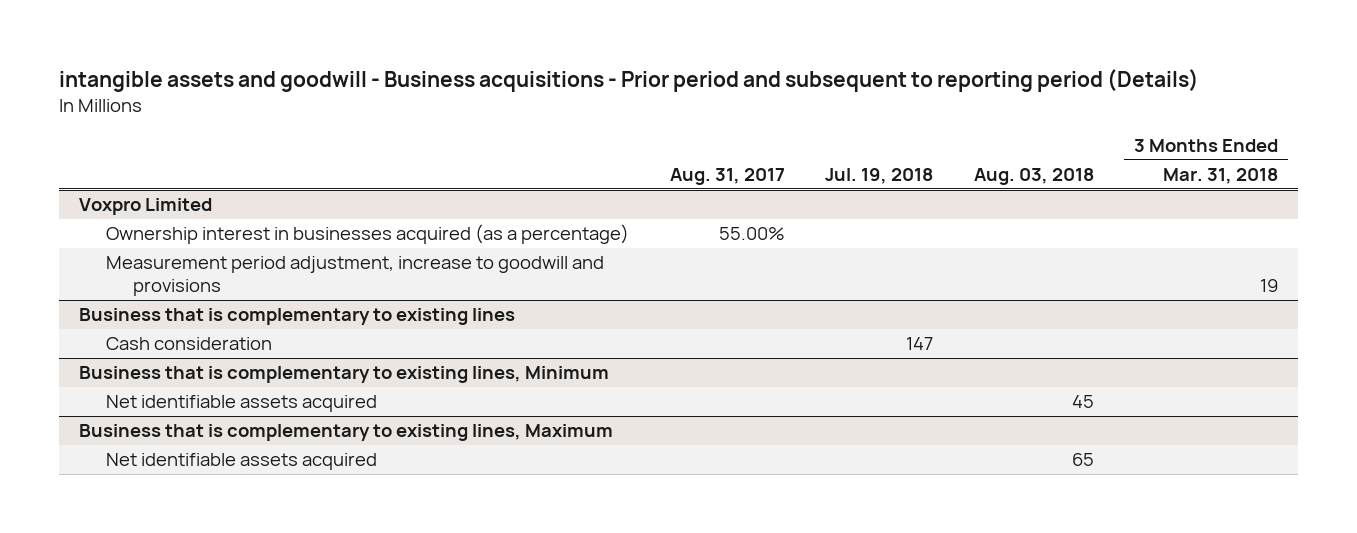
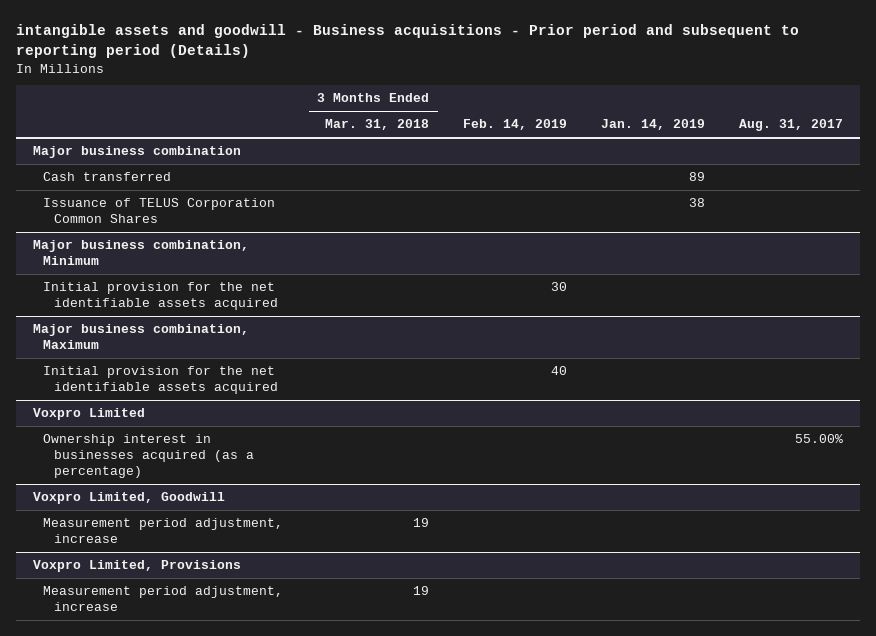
- | Aug. 31, 2017 | Jul. 19, 2018 | Aug. 03, 2018 | 3 Months Ended Mar. 31, 2018
+ | 3 Months Ended Mar. 31, 2018 | Feb. 14, 2019 | Jan. 14, 2019 | Aug. 31, 2017
+ Major business combination
+ Cash transferred | | | 89 |
+ Issuance of TELUS Corporation Common Shares | | | 38 |
+ Major business combination, Minimum
+ Initial provision for the net identifiable assets acquired | | 30 | |
+ Major business combination, Maximum
+ Initial provision for the net identifiable assets acquired | | 40 | |
@ Voxpro Limited
- Measurement period adjustment, increase to goodwill and provisions | | | | 19
- Business that is complementary to existing lines
- Cash consideration | | 147 | |
- Business that is complementary to existing lines, Minimum
- Net identifiable assets acquired | | | 45 |
- Business that is complementary to existing lines, Maximum
- Net identifiable assets acquired | | | 65 |
+ Voxpro Limited, Goodwill
+ Measurement period adjustment, increase | 19 | | |
+ Voxpro Limited, Provisions
+ Measurement period adjustment, increase | 19 | | |

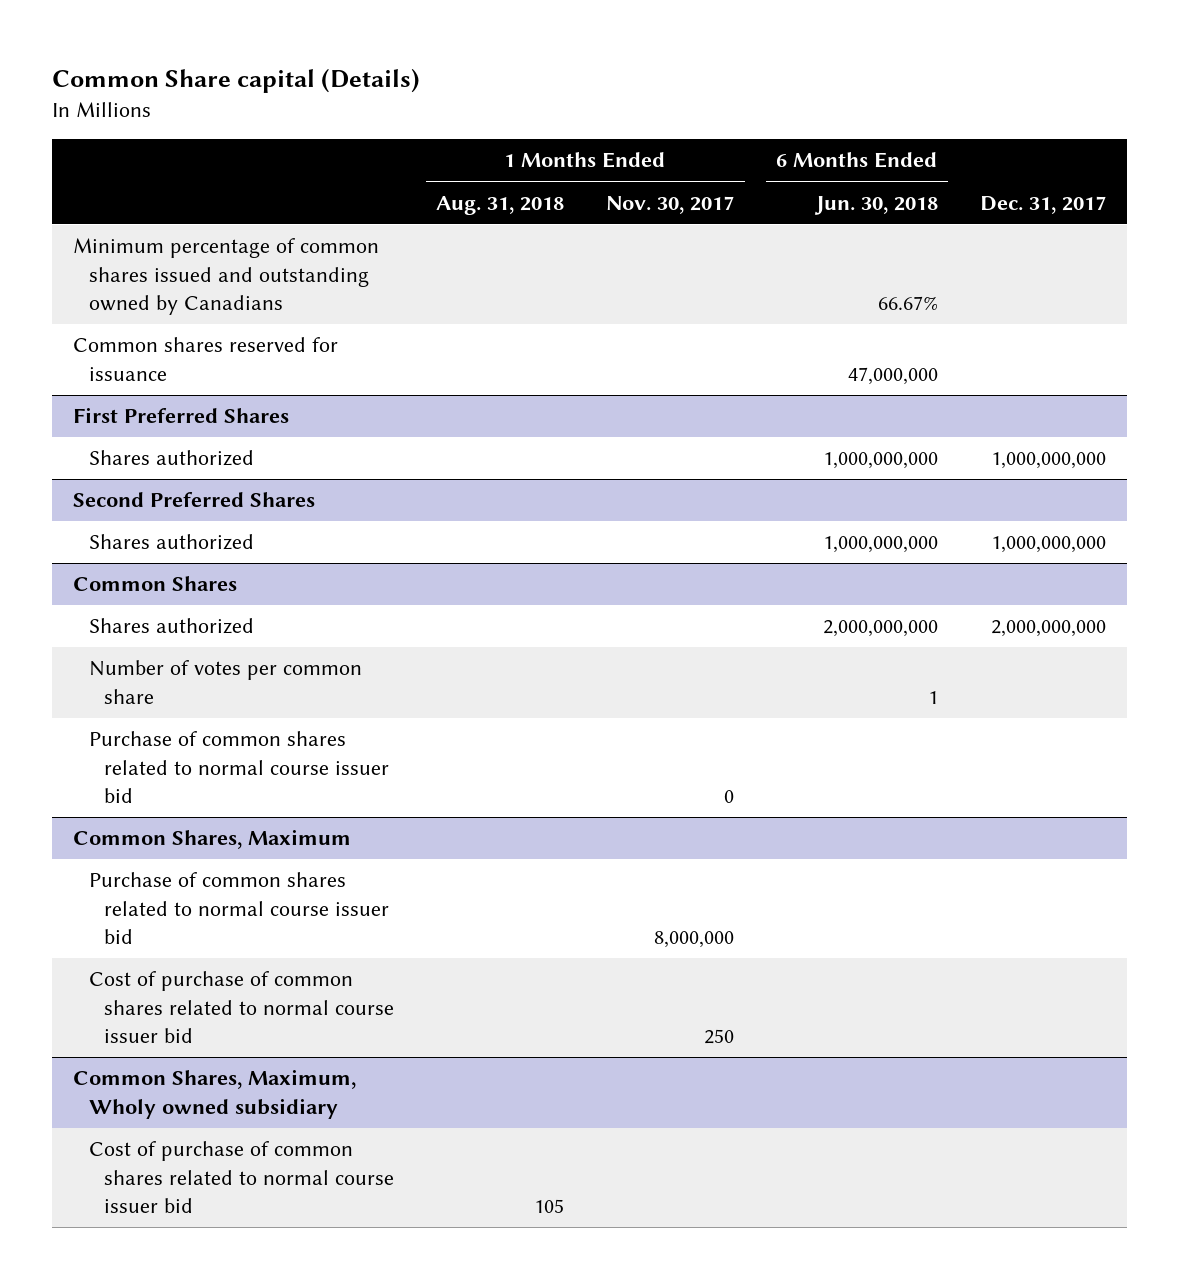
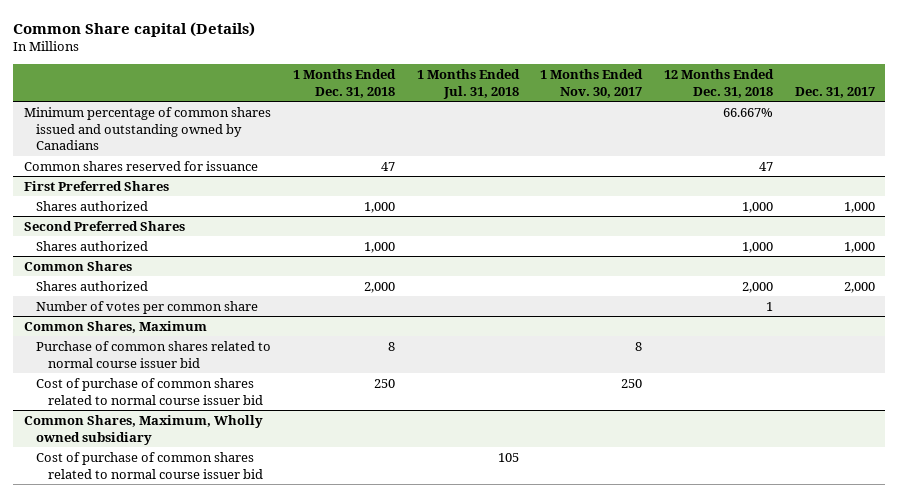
- | 1 Months Ended Aug. 31, 2018 | 1 Months Ended Nov. 30, 2017 | 6 Months Ended Jun. 30, 2018 | Dec. 31, 2017
+ | 1 Months Ended Dec. 31, 2018 | 1 Months Ended Jul. 31, 2018 | 1 Months Ended Nov. 30, 2017 | 12 Months Ended Dec. 31, 2018 | Dec. 31, 2017
@ First Preferred Shares
- Shares authorized | | | 1,000,000,000 | 1,000,000,000
+ Shares authorized | 1,000 | | | 1,000 | 1,000
@ Second Preferred Shares
- Shares authorized | | | 1,000,000,000 | 1,000,000,000
+ Shares authorized | 1,000 | | | 1,000 | 1,000
@ Common Shares
- Shares authorized | | | 2,000,000,000 | 2,000,000,000
+ Shares authorized | 2,000 | | | 2,000 | 2,000
- Purchase of common shares related to normal course issuer bid | | 0 | |
@ Common Shares, Maximum
- Purchase of common shares related to normal course issuer bid | | 8,000,000 | |
+ Purchase of common shares related to normal course issuer bid | 8 | | 8 | |
- Common Shares, Maximum, Wholy owned subsidiary
+ Common Shares, Maximum, Wholly owned subsidiary

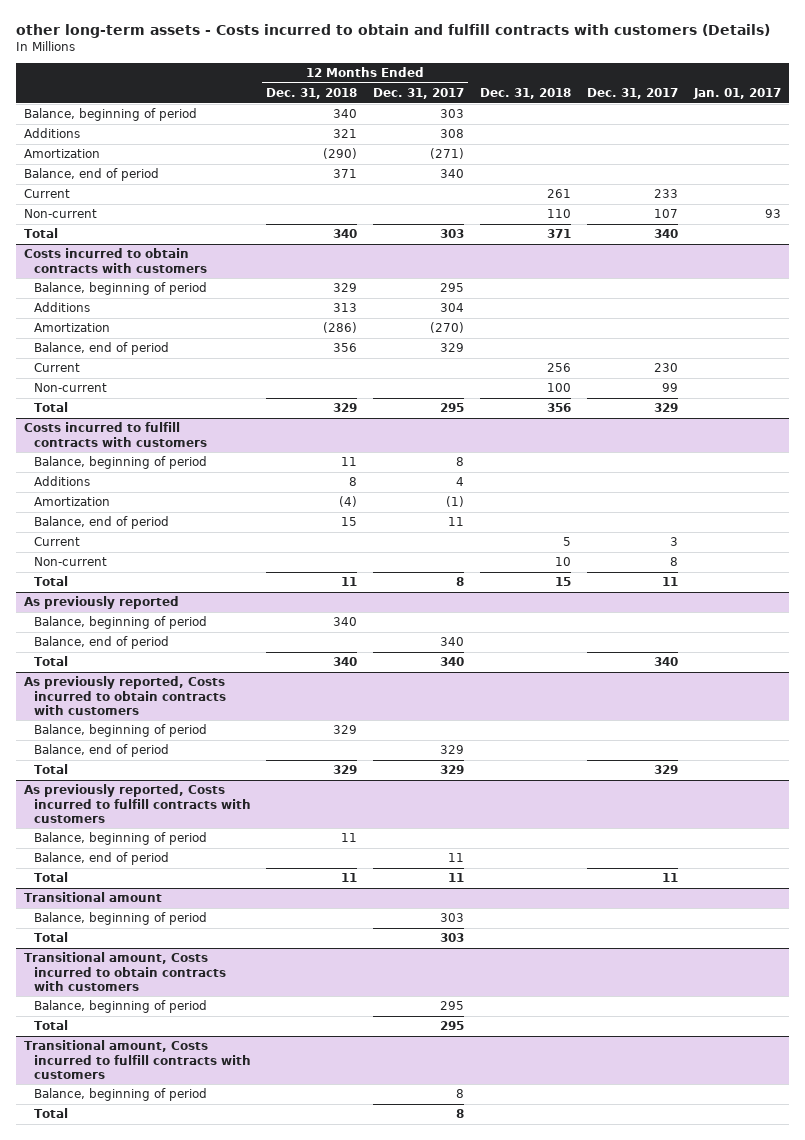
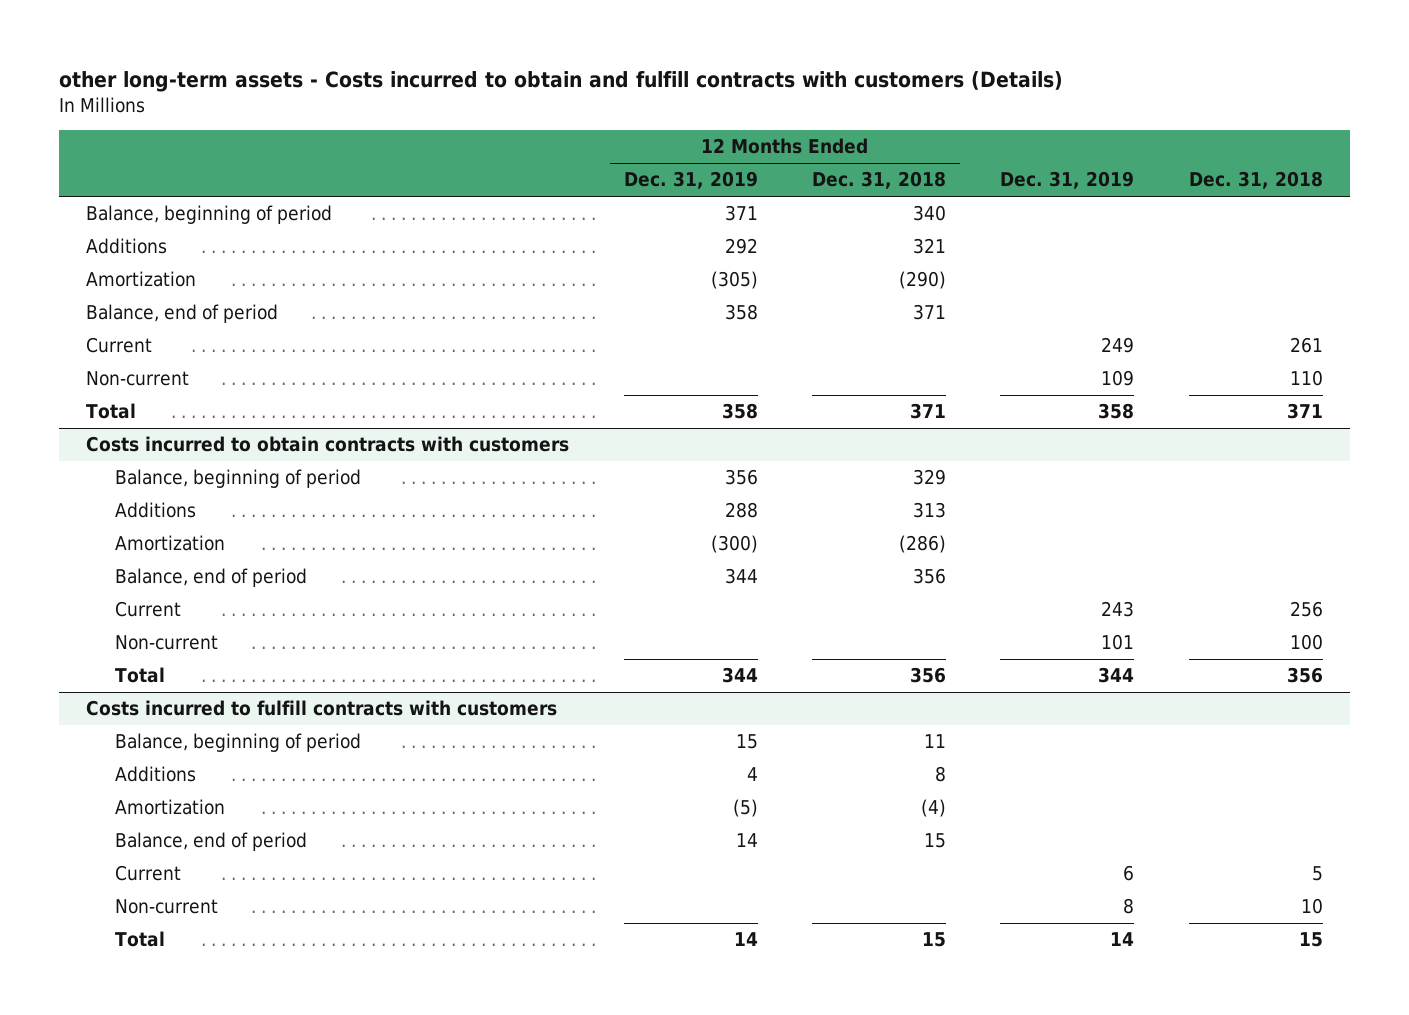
- | 12 Months Ended Dec. 31, 2018 | 12 Months Ended Dec. 31, 2017 | Dec. 31, 2018 | Dec. 31, 2017 | Jan. 01, 2017
+ | 12 Months Ended Dec. 31, 2019 | 12 Months Ended Dec. 31, 2018 | Dec. 31, 2019 | Dec. 31, 2018
- Total | 340 | 303 | 371 | 340 |
+ Total | 358 | 371 | 358 | 371
@ Costs incurred to obtain contracts with customers
- Total | 329 | 295 | 356 | 329 |
+ Total | 344 | 356 | 344 | 356
@ Costs incurred to fulfill contracts with customers
- Total | 11 | 8 | 15 | 11 |
- As previously reported
- Balance, beginning of period | 340 | | | |
- Balance, end of period | | 340 | | |
- Total | 340 | 340 | | 340 |
- As previously reported, Costs incurred to obtain contracts with customers
- Balance, beginning of period | 329 | | | |
- Balance, end of period | | 329 | | |
- Total | 329 | 329 | | 329 |
- As previously reported, Costs incurred to fulfill contracts with customers
- Balance, beginning of period | 11 | | | |
- Balance, end of period | | 11 | | |
- Total | 11 | 11 | | 11 |
- Transitional amount
- Balance, beginning of period | | 303 | | |
- Total | | 303 | | |
- Transitional amount, Costs incurred to obtain contracts with customers
- Balance, beginning of period | | 295 | | |
- Total | | 295 | | |
- Transitional amount, Costs incurred to fulfill contracts with customers
- Balance, beginning of period | | 8 | | |
- Total | | 8 | | |
@ Costs incurred to fulfill contracts with customers
+ Total | 14 | 15 | 14 | 15

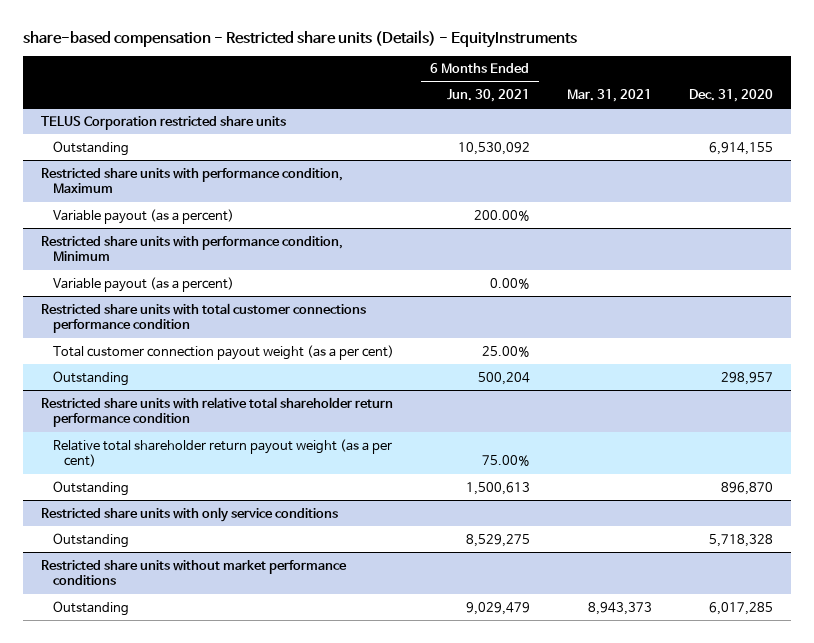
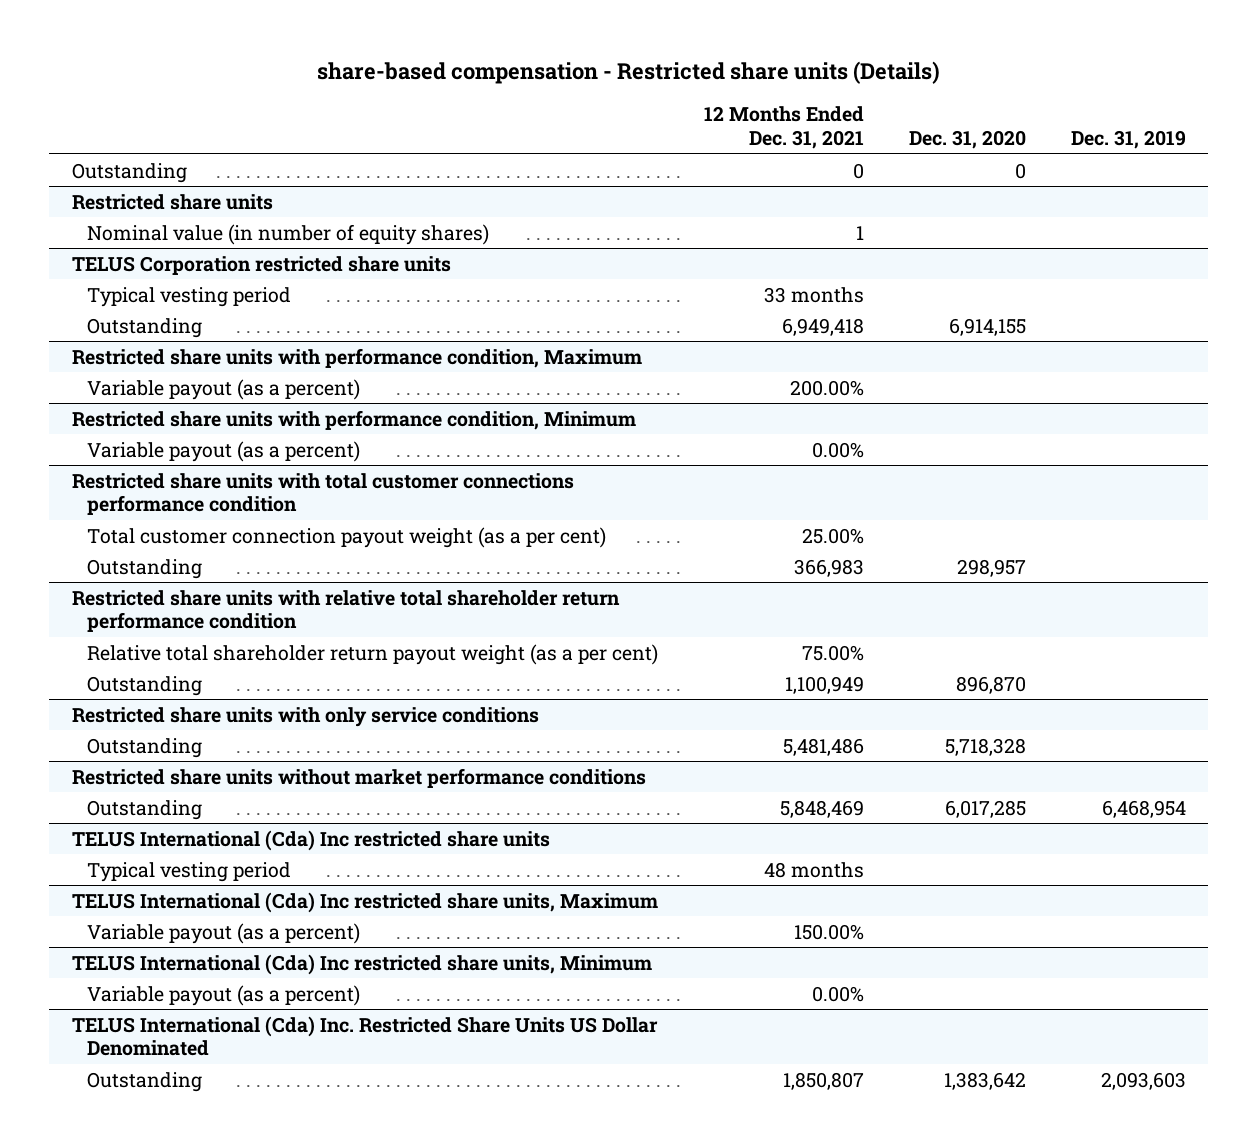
- share-based compensation - Restricted share units (Details) - EquityInstruments
+ share-based compensation - Restricted share units (Details)
- | 6 Months Ended Jun. 30, 2021 | Mar. 31, 2021 | Dec. 31, 2020
+ | 12 Months Ended Dec. 31, 2021 | Dec. 31, 2020 | Dec. 31, 2019
+ Outstanding | 0 | 0 |
+ Restricted share units
+ Nominal value (in number of equity shares) | 1 | |
@ TELUS Corporation restricted share units
+ Typical vesting period | 33 months | |
+ TELUS International (Cda) Inc restricted share units
+ Typical vesting period | 48 months | |
+ TELUS International (Cda) Inc restricted share units, Maximum
+ Variable payout (as a percent) | 150.00% | |
+ TELUS International (Cda) Inc restricted share units, Minimum
+ Variable payout (as a percent) | 0.00% | |
+ TELUS International (Cda) Inc. Restricted Share Units US Dollar Denominated
+ Outstanding | 1,850,807 | 1,383,642 | 2,093,603

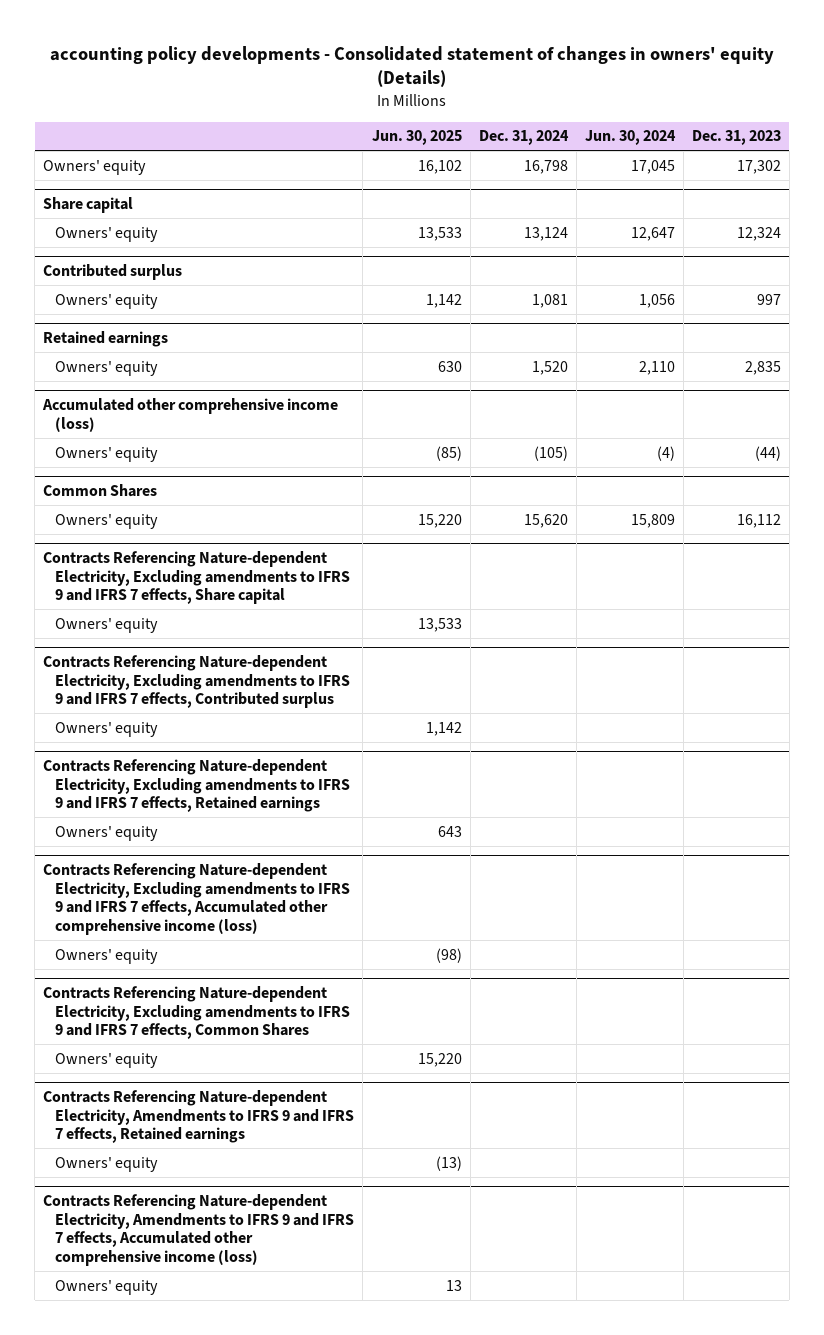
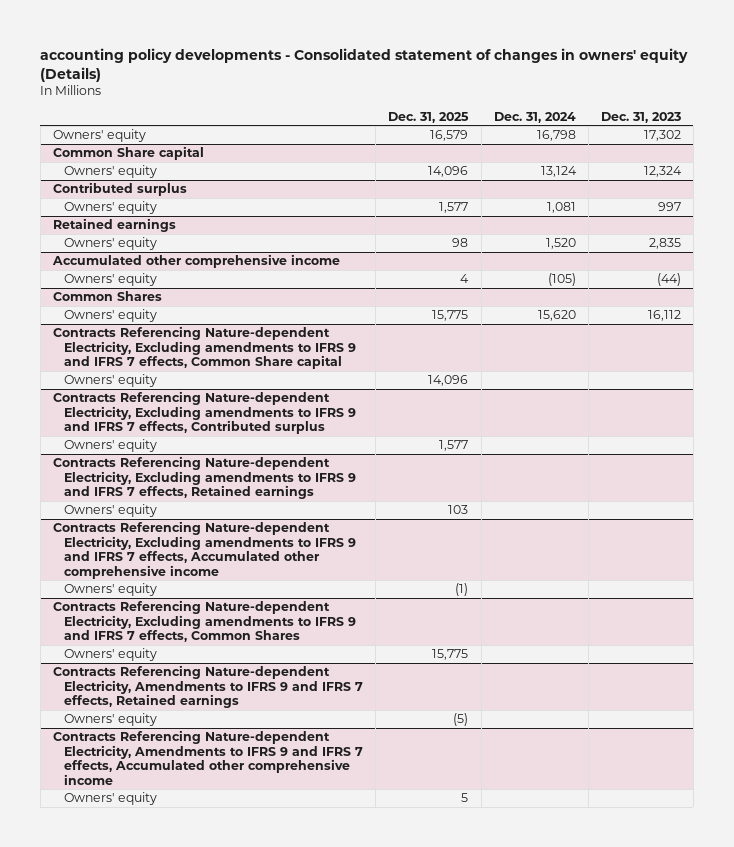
- | Jun. 30, 2025 | Dec. 31, 2024 | Jun. 30, 2024 | Dec. 31, 2023
+ | Dec. 31, 2025 | Dec. 31, 2024 | Dec. 31, 2023
- Share capital
+ Common Share capital
- Accumulated other comprehensive income (loss)
+ Accumulated other comprehensive income
- Contracts Referencing Nature-dependent Electricity, Excluding amendments to IFRS 9 and IFRS 7 effects, Share capital
+ Contracts Referencing Nature-dependent Electricity, Excluding amendments to IFRS 9 and IFRS 7 effects, Common Share capital
- Contracts Referencing Nature-dependent Electricity, Excluding amendments to IFRS 9 and IFRS 7 effects, Accumulated other comprehensive income (loss)
+ Contracts Referencing Nature-dependent Electricity, Excluding amendments to IFRS 9 and IFRS 7 effects, Accumulated other comprehensive income
- Contracts Referencing Nature-dependent Electricity, Amendments to IFRS 9 and IFRS 7 effects, Accumulated other comprehensive income (loss)
+ Contracts Referencing Nature-dependent Electricity, Amendments to IFRS 9 and IFRS 7 effects, Accumulated other comprehensive income

